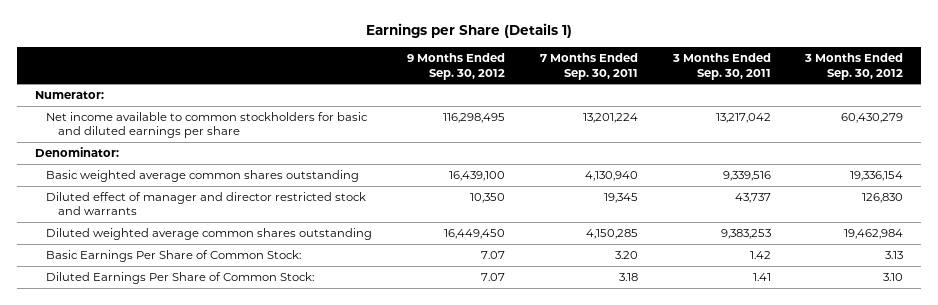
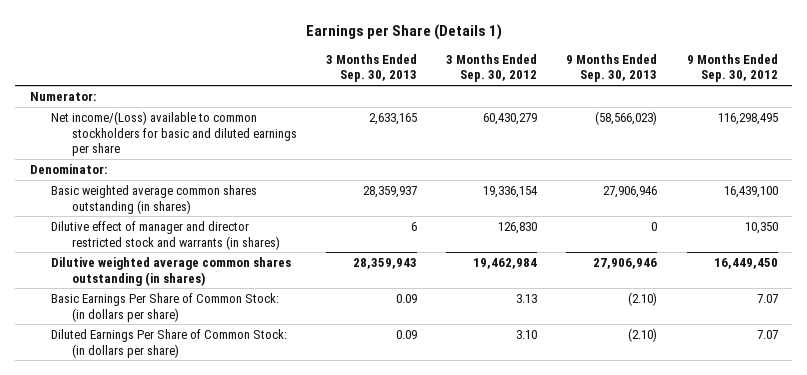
- | 9 Months Ended Sep. 30, 2012 | 7 Months Ended Sep. 30, 2011 | 3 Months Ended Sep. 30, 2011 | 3 Months Ended Sep. 30, 2012
+ | 3 Months Ended Sep. 30, 2013 | 3 Months Ended Sep. 30, 2012 | 9 Months Ended Sep. 30, 2013 | 9 Months Ended Sep. 30, 2012
- Net income available to common stockholders for basic and diluted earnings per share | 116,298,495 | 13,201,224 | 13,217,042 | 60,430,279
+ Net income/(Loss) available to common stockholders for basic and diluted earnings per share | 2,633,165 | 60,430,279 | (58,566,023) | 116,298,495
- Basic weighted average common shares outstanding | 16,439,100 | 4,130,940 | 9,339,516 | 19,336,154
- Diluted effect of manager and director restricted stock and warrants | 10,350 | 19,345 | 43,737 | 126,830
- Diluted weighted average common shares outstanding | 16,449,450 | 4,150,285 | 9,383,253 | 19,462,984
- Basic Earnings Per Share of Common Stock: | 7.07 | 3.20 | 1.42 | 3.13
- Diluted Earnings Per Share of Common Stock: | 7.07 | 3.18 | 1.41 | 3.10
+ Basic weighted average common shares outstanding (in shares) | 28,359,937 | 19,336,154 | 27,906,946 | 16,439,100
+ Dilutive effect of manager and director restricted stock and warrants (in shares) | 6 | 126,830 | 0 | 10,350
+ Dilutive weighted average common shares outstanding (in shares) | 28,359,943 | 19,462,984 | 27,906,946 | 16,449,450
+ Basic Earnings Per Share of Common Stock: (in dollars per share) | 0.09 | 3.13 | (2.10) | 7.07
+ Diluted Earnings Per Share of Common Stock: (in dollars per share) | 0.09 | 3.10 | (2.10) | 7.07

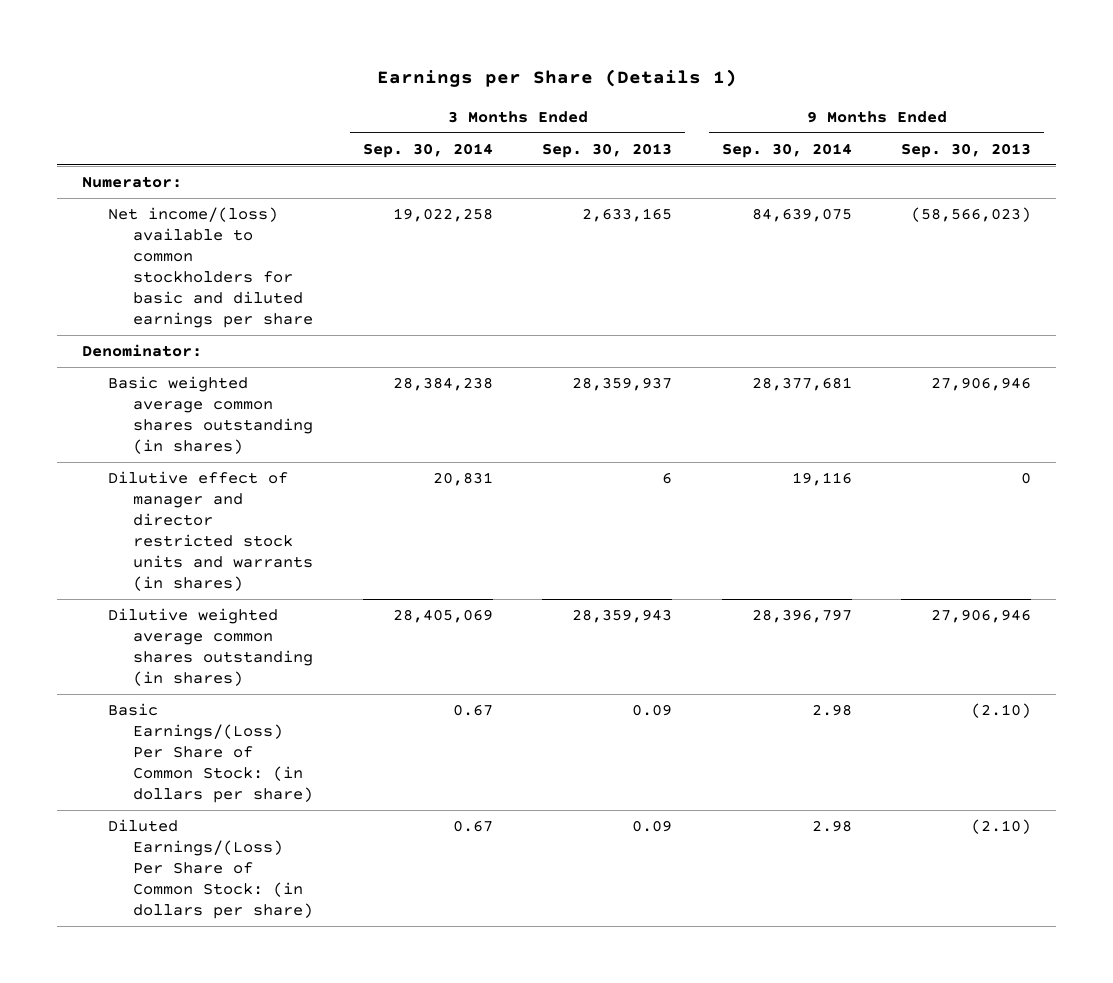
- | 3 Months Ended Sep. 30, 2013 | 3 Months Ended Sep. 30, 2012 | 9 Months Ended Sep. 30, 2013 | 9 Months Ended Sep. 30, 2012
+ | 3 Months Ended Sep. 30, 2014 | 3 Months Ended Sep. 30, 2013 | 9 Months Ended Sep. 30, 2014 | 9 Months Ended Sep. 30, 2013
- Net income/(Loss) available to common stockholders for basic and diluted earnings per share | 2,633,165 | 60,430,279 | (58,566,023) | 116,298,495
+ Net income/(loss) available to common stockholders for basic and diluted earnings per share | 19,022,258 | 2,633,165 | 84,639,075 | (58,566,023)
- Dilutive effect of manager and director restricted stock and warrants (in shares) | 6 | 126,830 | 0 | 10,350
+ Dilutive effect of manager and director restricted stock units and warrants (in shares) | 20,831 | 6 | 19,116 | 0
- Basic Earnings Per Share of Common Stock: (in dollars per share) | 0.09 | 3.13 | (2.10) | 7.07
- Diluted Earnings Per Share of Common Stock: (in dollars per share) | 0.09 | 3.10 | (2.10) | 7.07
+ Basic Earnings/(Loss) Per Share of Common Stock: (in dollars per share) | 0.67 | 0.09 | 2.98 | (2.10)
+ Diluted Earnings/(Loss) Per Share of Common Stock: (in dollars per share) | 0.67 | 0.09 | 2.98 | (2.10)

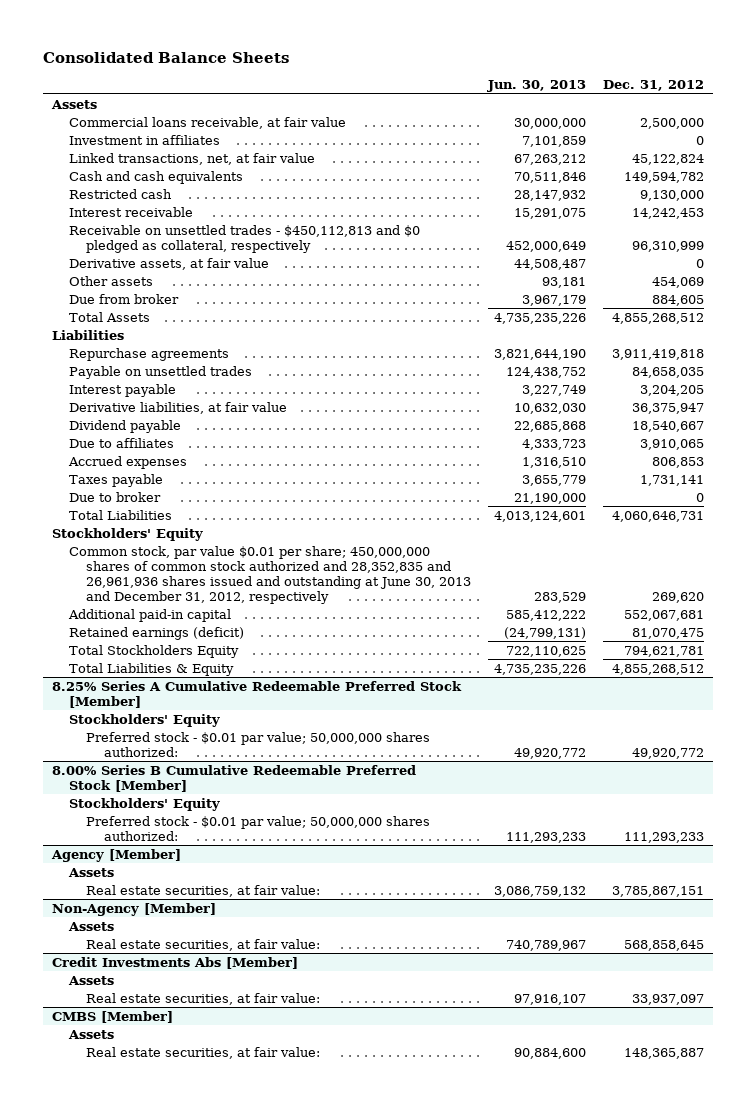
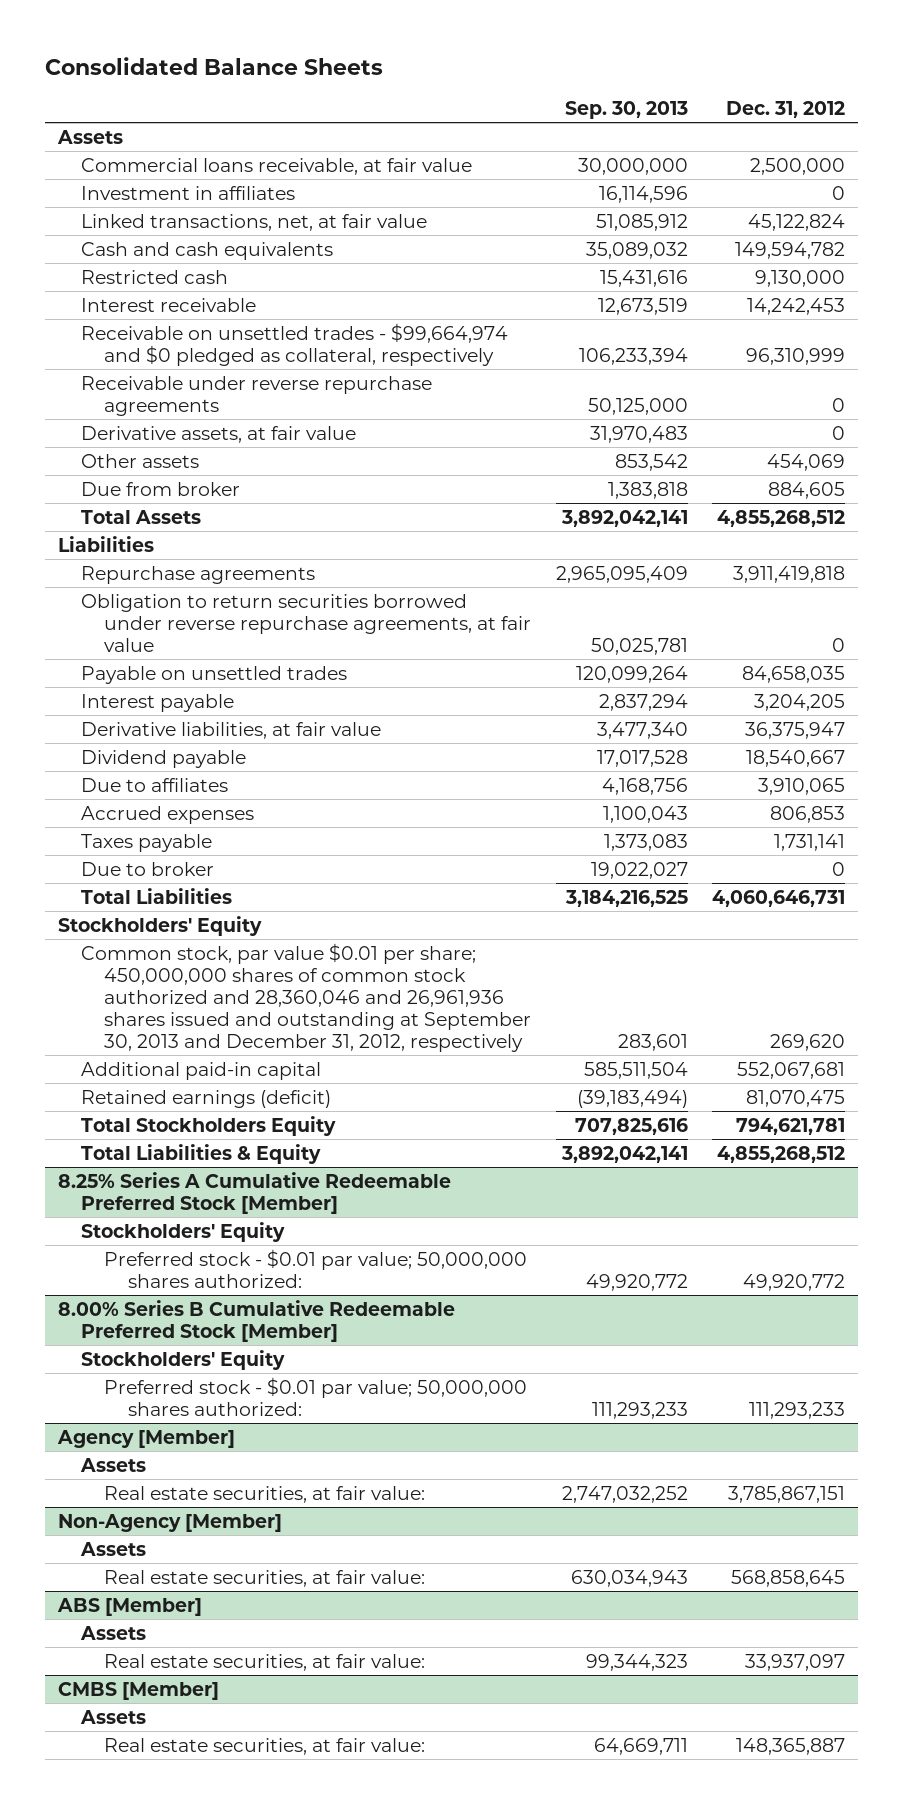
- | Jun. 30, 2013 | Dec. 31, 2012
+ | Sep. 30, 2013 | Dec. 31, 2012
- Receivable on unsettled trades - $450,112,813 and $0 pledged as collateral, respectively | 452,000,649 | 96,310,999
+ Receivable on unsettled trades - $99,664,974 and $0 pledged as collateral, respectively | 106,233,394 | 96,310,999
+ Receivable under reverse repurchase agreements | 50,125,000 | 0
+ Obligation to return securities borrowed under reverse repurchase agreements, at fair value | 50,025,781 | 0
- Common stock, par value $0.01 per share; 450,000,000 shares of common stock authorized and 28,352,835 and 26,961,936 shares issued and outstanding at June 30, 2013 and December 31, 2012, respectively | 283,529 | 269,620
+ Common stock, par value $0.01 per share; 450,000,000 shares of common stock authorized and 28,360,046 and 26,961,936 shares issued and outstanding at September 30, 2013 and December 31, 2012, respectively | 283,601 | 269,620
- Credit Investments Abs [Member]
+ ABS [Member]

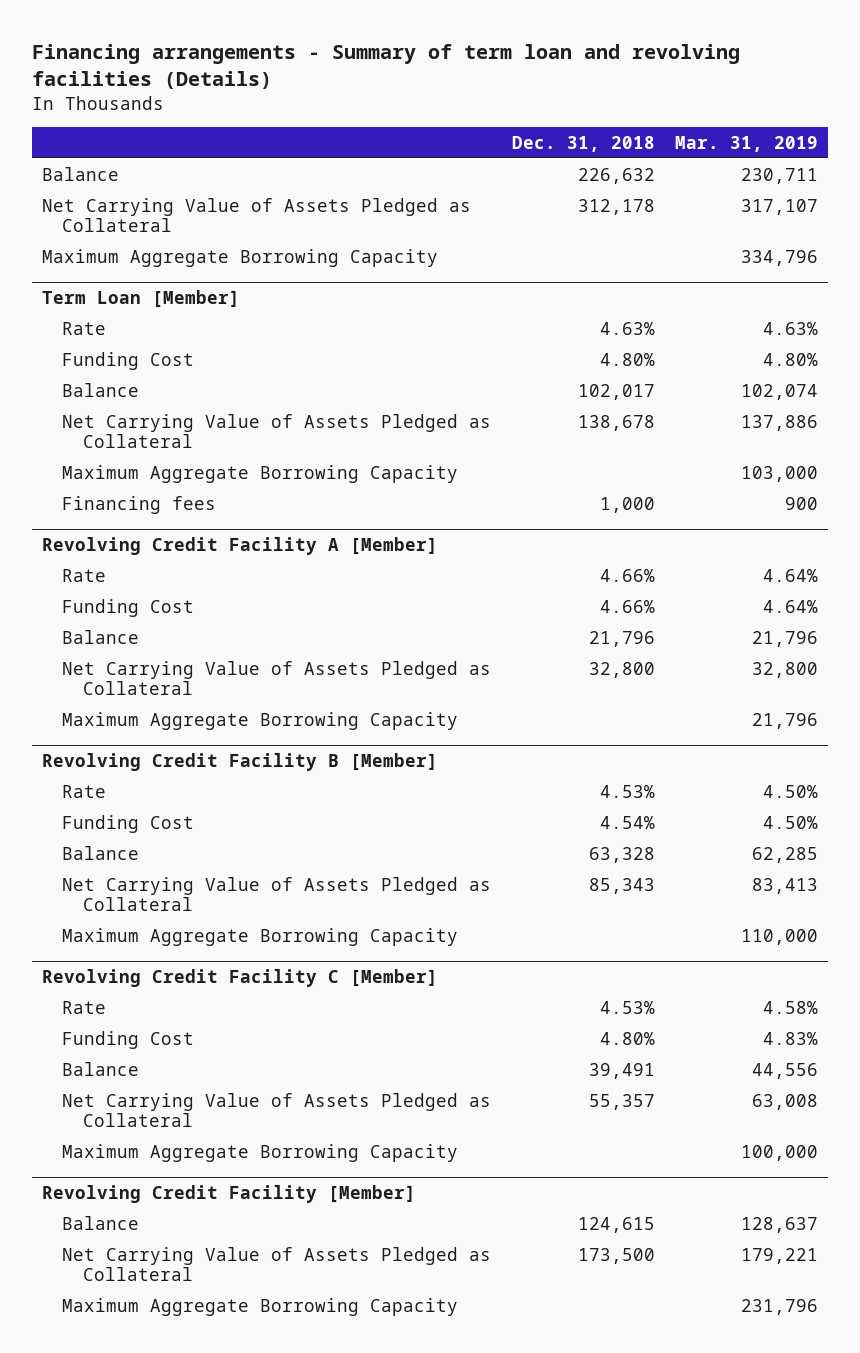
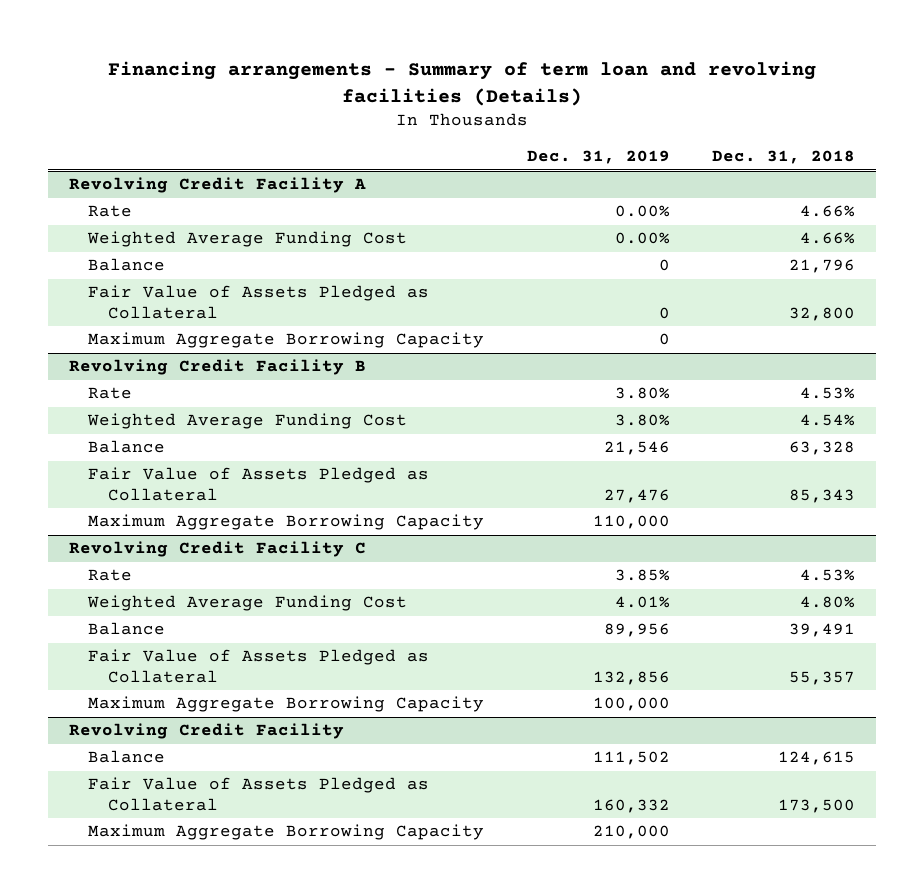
- | Dec. 31, 2018 | Mar. 31, 2019
+ | Dec. 31, 2019 | Dec. 31, 2018
- Balance | 226,632 | 230,711
- Net Carrying Value of Assets Pledged as Collateral | 312,178 | 317,107
- Maximum Aggregate Borrowing Capacity | | 334,796
- Term Loan [Member]
- Rate | 4.63% | 4.63%
- Funding Cost | 4.80% | 4.80%
- Balance | 102,017 | 102,074
- Net Carrying Value of Assets Pledged as Collateral | 138,678 | 137,886
- Maximum Aggregate Borrowing Capacity | | 103,000
- Financing fees | 1,000 | 900
- Revolving Credit Facility A [Member]
+ Revolving Credit Facility A
- Funding Cost | 4.66% | 4.64%
+ Weighted Average Funding Cost | 0.00% | 4.66%
- Net Carrying Value of Assets Pledged as Collateral | 32,800 | 32,800
+ Fair Value of Assets Pledged as Collateral | 0 | 32,800
- Revolving Credit Facility B [Member]
+ Revolving Credit Facility B
- Funding Cost | 4.54% | 4.50%
+ Weighted Average Funding Cost | 3.80% | 4.54%
- Net Carrying Value of Assets Pledged as Collateral | 85,343 | 83,413
+ Fair Value of Assets Pledged as Collateral | 27,476 | 85,343
- Revolving Credit Facility C [Member]
+ Revolving Credit Facility C
- Funding Cost | 4.80% | 4.83%
+ Weighted Average Funding Cost | 4.01% | 4.80%
- Net Carrying Value of Assets Pledged as Collateral | 55,357 | 63,008
+ Fair Value of Assets Pledged as Collateral | 132,856 | 55,357
- Revolving Credit Facility [Member]
+ Revolving Credit Facility
- Net Carrying Value of Assets Pledged as Collateral | 173,500 | 179,221
+ Fair Value of Assets Pledged as Collateral | 160,332 | 173,500

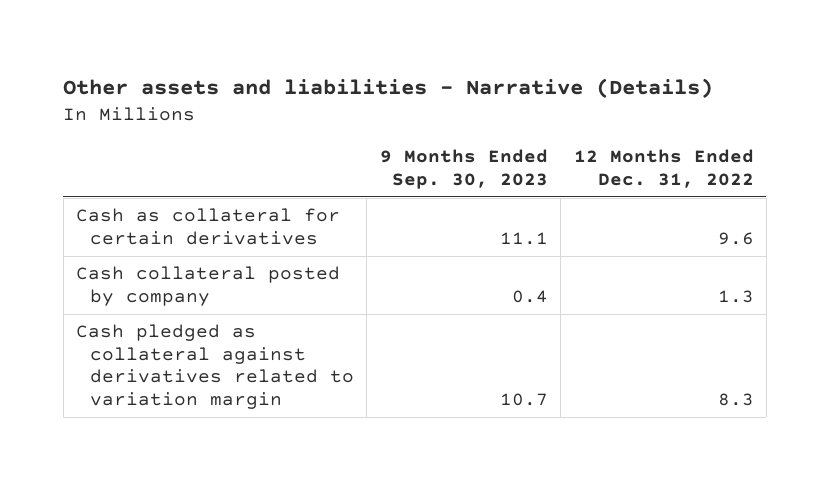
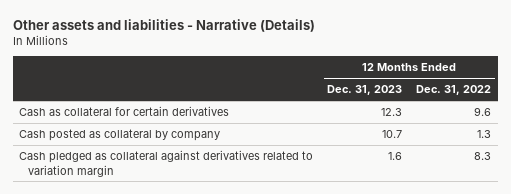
- | 9 Months Ended Sep. 30, 2023 | 12 Months Ended Dec. 31, 2022
+ | 12 Months Ended Dec. 31, 2023 | 12 Months Ended Dec. 31, 2022
- Cash collateral posted by company | 0.4 | 1.3
+ Cash posted as collateral by company | 10.7 | 1.3

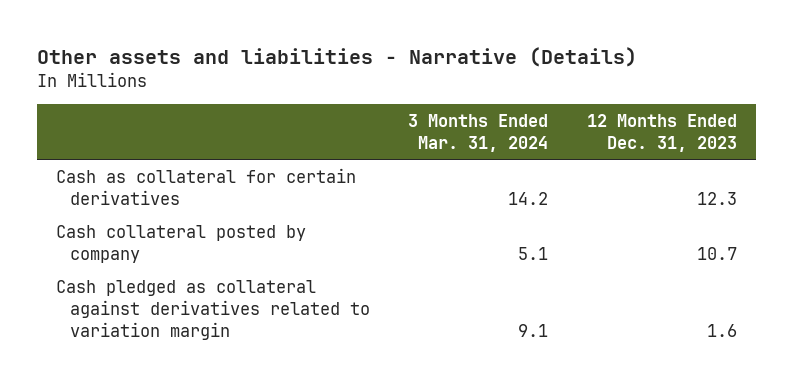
- | 12 Months Ended Dec. 31, 2023 | 12 Months Ended Dec. 31, 2022
+ | 3 Months Ended Mar. 31, 2024 | 12 Months Ended Dec. 31, 2023
- Cash posted as collateral by company | 10.7 | 1.3
+ Cash collateral posted by company | 5.1 | 10.7

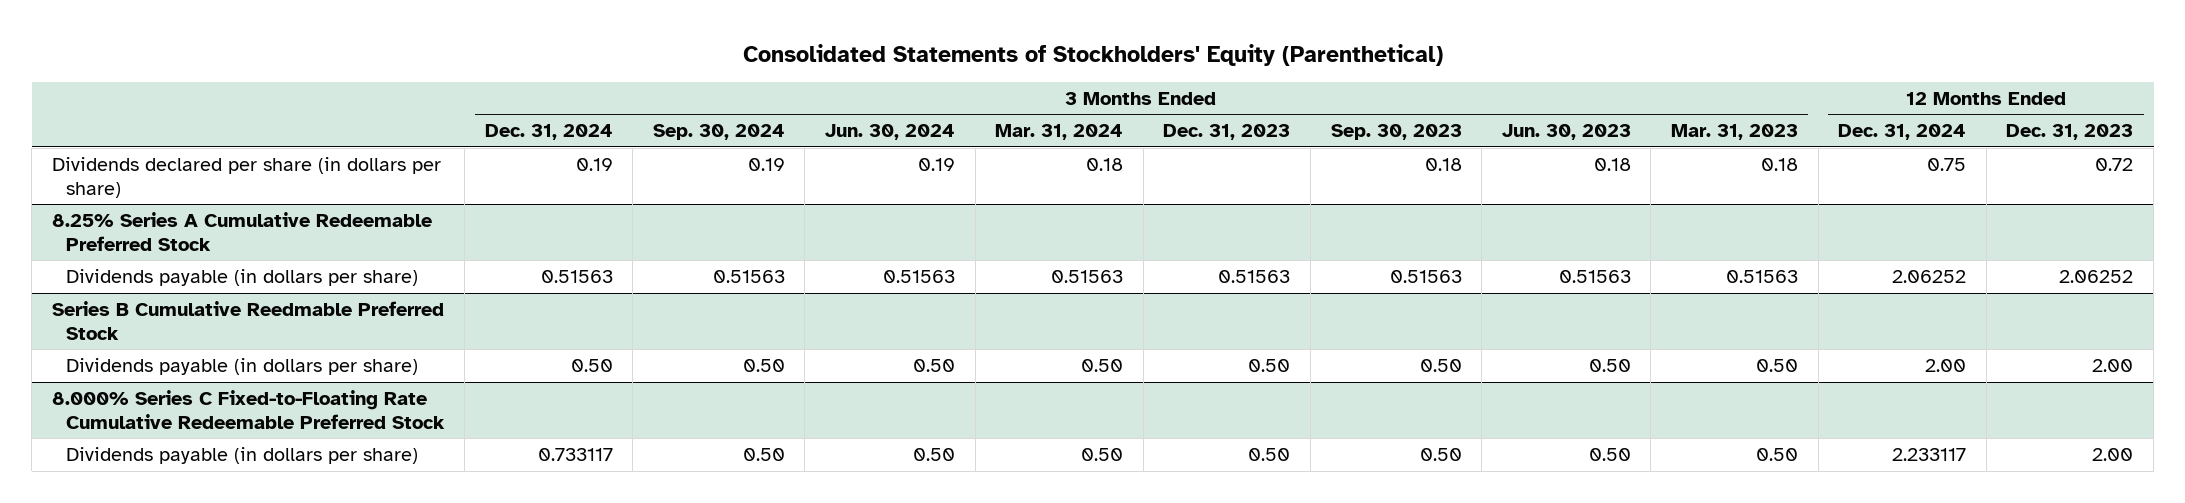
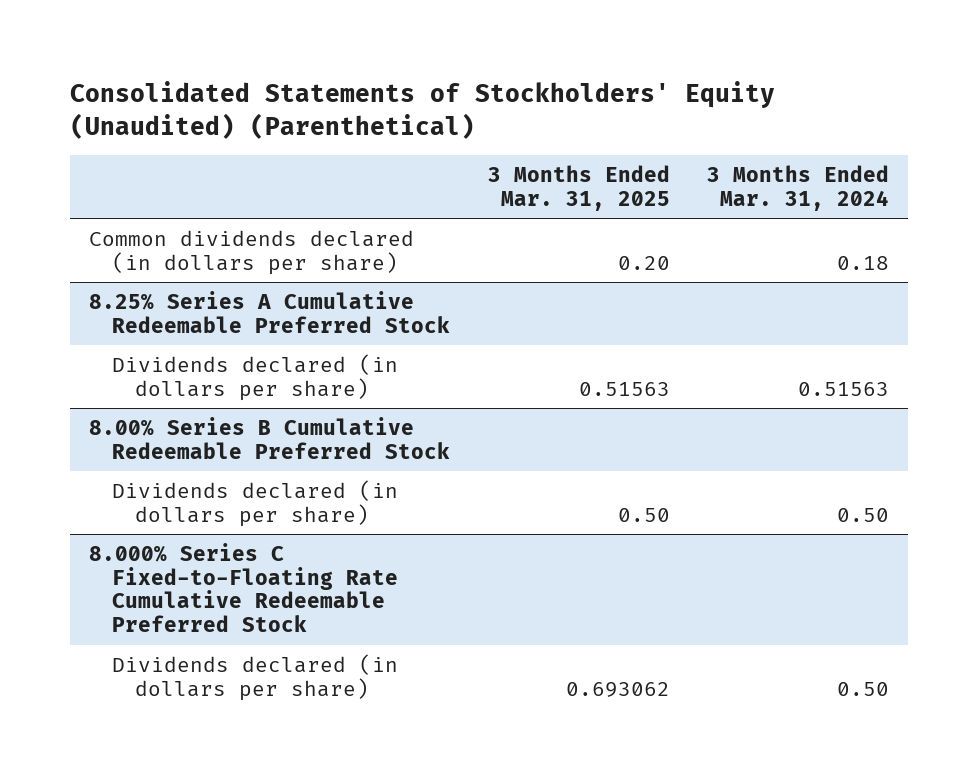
- Consolidated Statements of Stockholders' Equity (Parenthetical)
+ Consolidated Statements of Stockholders' Equity (Unaudited) (Parenthetical)
- | 3 Months Ended Dec. 31, 2024 | 3 Months Ended Sep. 30, 2024 | 3 Months Ended Jun. 30, 2024 | 3 Months Ended Mar. 31, 2024 | 3 Months Ended Dec. 31, 2023 | 3 Months Ended Sep. 30, 2023 | 3 Months Ended Jun. 30, 2023 | 3 Months Ended Mar. 31, 2023 | 12 Months Ended Dec. 31, 2024 | 12 Months Ended Dec. 31, 2023
+ | 3 Months Ended Mar. 31, 2025 | 3 Months Ended Mar. 31, 2024
- Dividends declared per share (in dollars per share) | 0.19 | 0.19 | 0.19 | 0.18 | | 0.18 | 0.18 | 0.18 | 0.75 | 0.72
+ Common dividends declared (in dollars per share) | 0.20 | 0.18
@ 8.25% Series A Cumulative Redeemable Preferred Stock
- Dividends payable (in dollars per share) | 0.51563 | 0.51563 | 0.51563 | 0.51563 | 0.51563 | 0.51563 | 0.51563 | 0.51563 | 2.06252 | 2.06252
- Series B Cumulative Reedmable Preferred Stock
- Dividends payable (in dollars per share) | 0.50 | 0.50 | 0.50 | 0.50 | 0.50 | 0.50 | 0.50 | 0.50 | 2.00 | 2.00
@ 8.25% Series A Cumulative Redeemable Preferred Stock
+ Dividends declared (in dollars per share) | 0.51563 | 0.51563
+ 8.00% Series B Cumulative Redeemable Preferred Stock
+ Dividends declared (in dollars per share) | 0.50 | 0.50
@ 8.000% Series C Fixed-to-Floating Rate Cumulative Redeemable Preferred Stock
- Dividends payable (in dollars per share) | 0.733117 | 0.50 | 0.50 | 0.50 | 0.50 | 0.50 | 0.50 | 0.50 | 2.233117 | 2.00
+ Dividends declared (in dollars per share) | 0.693062 | 0.50

